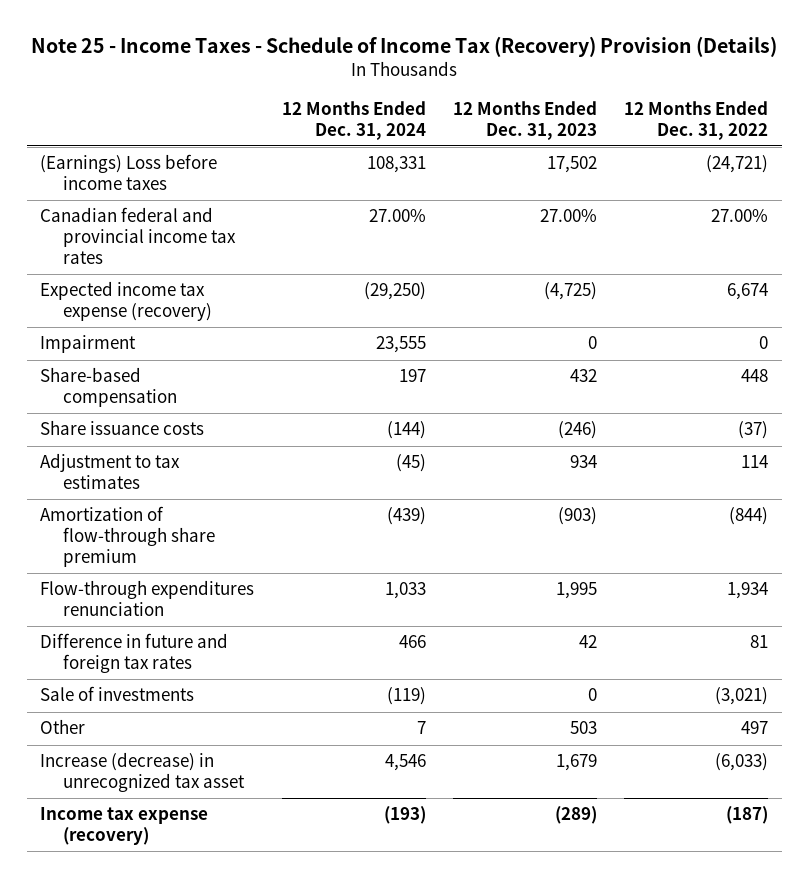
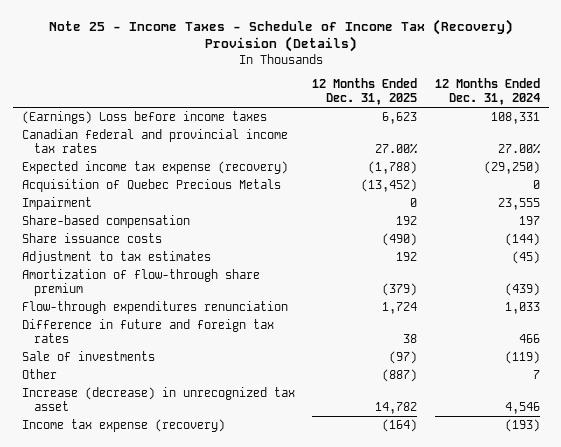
- | 12 Months Ended Dec. 31, 2024 | 12 Months Ended Dec. 31, 2023 | 12 Months Ended Dec. 31, 2022
+ | 12 Months Ended Dec. 31, 2025 | 12 Months Ended Dec. 31, 2024
+ Acquisition of Quebec Precious Metals | (13,452) | 0

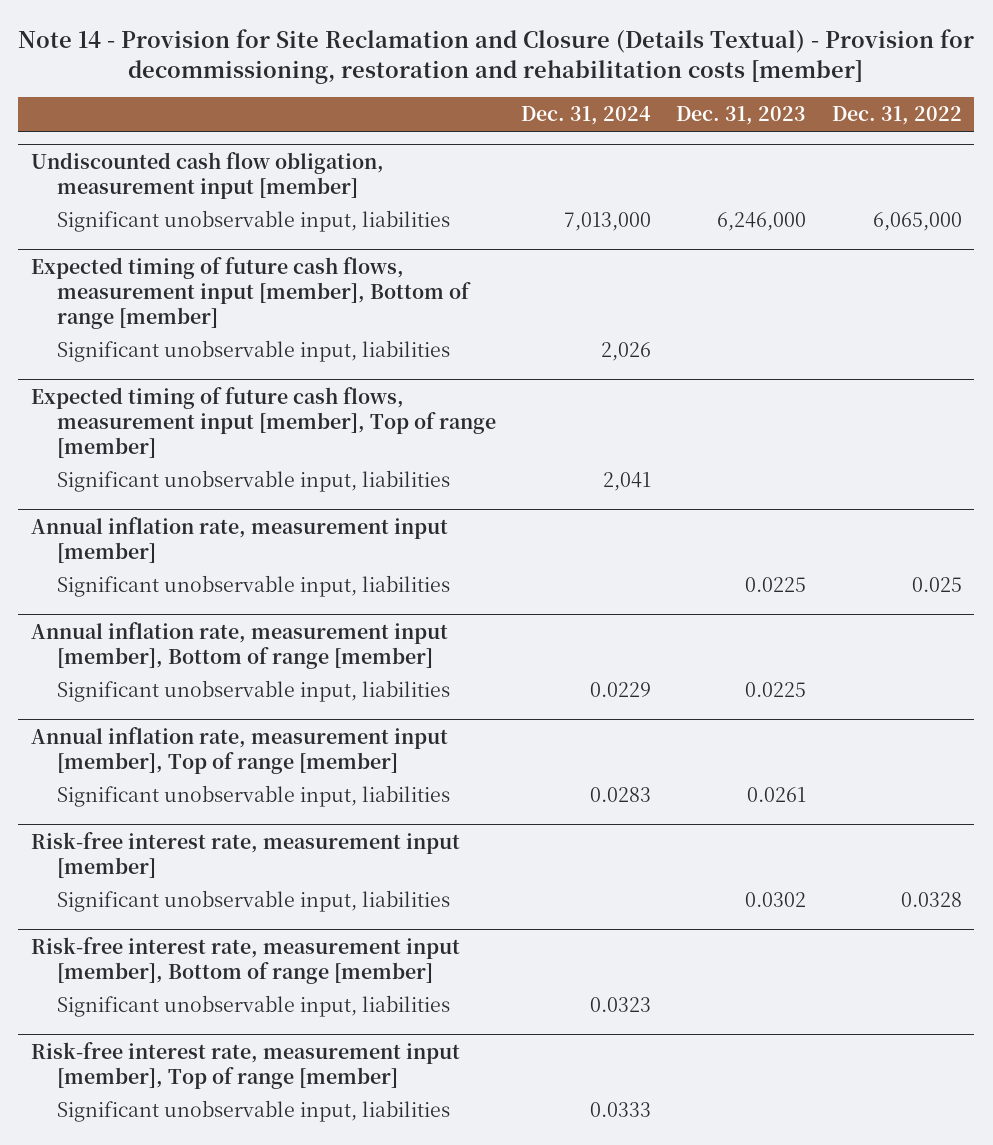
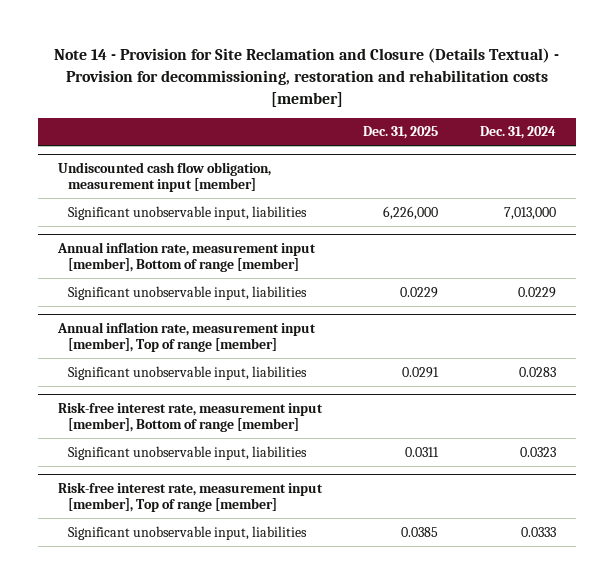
- | Dec. 31, 2024 | Dec. 31, 2023 | Dec. 31, 2022
+ | Dec. 31, 2025 | Dec. 31, 2024
- Expected timing of future cash flows, measurement input [member], Bottom of range [member]
- Significant unobservable input, liabilities | 2,026 | |
- Expected timing of future cash flows, measurement input [member], Top of range [member]
- Significant unobservable input, liabilities | 2,041 | |
- Annual inflation rate, measurement input [member]
- Significant unobservable input, liabilities | | 0.0225 | 0.025
- Risk-free interest rate, measurement input [member]
- Significant unobservable input, liabilities | | 0.0302 | 0.0328

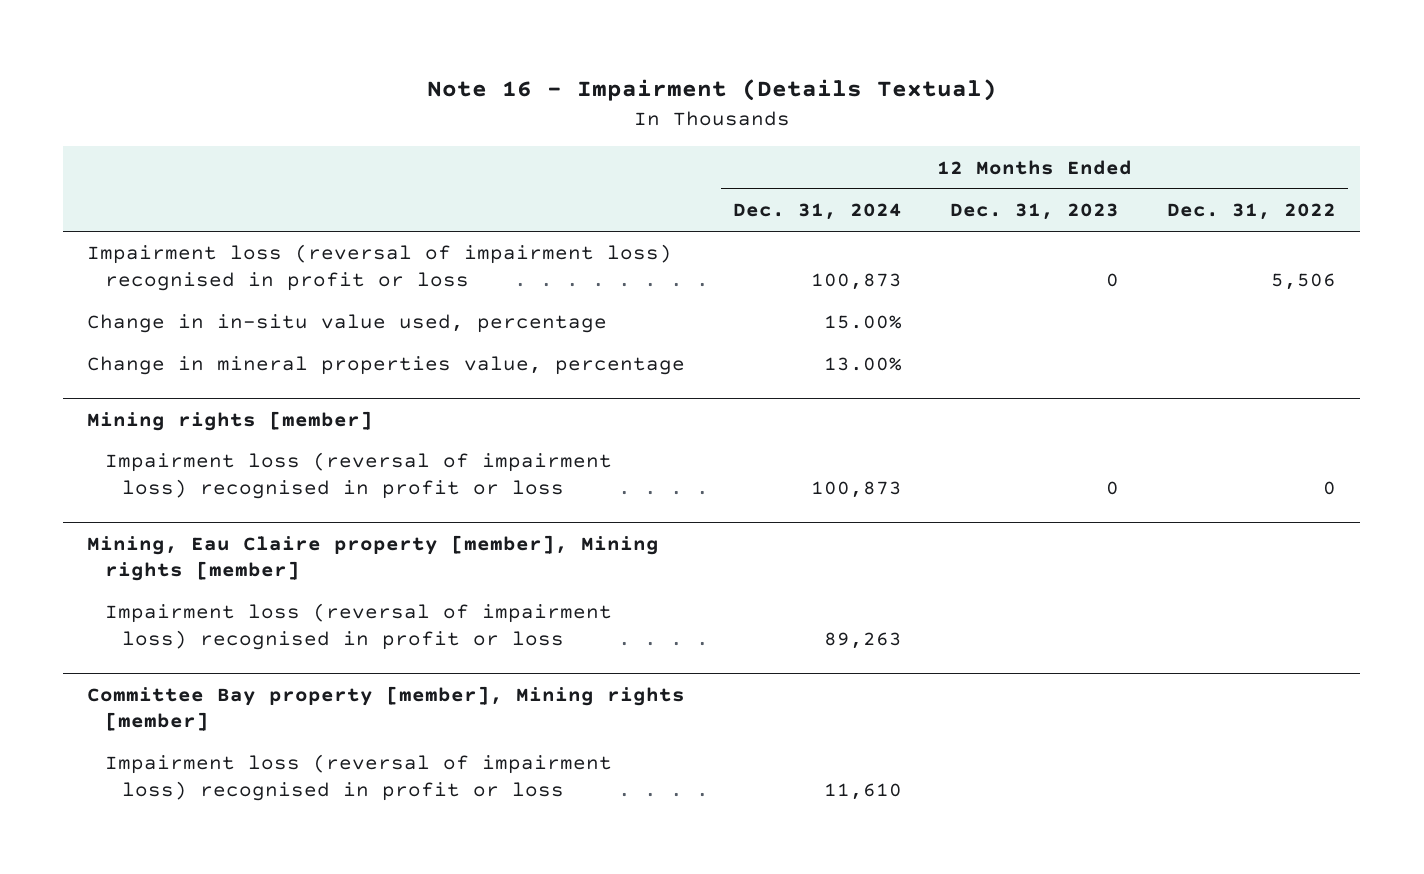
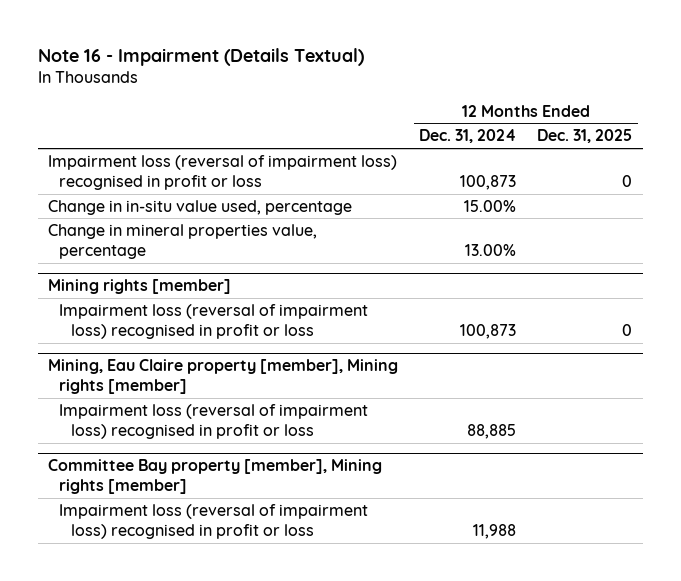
- | 12 Months Ended Dec. 31, 2024 | 12 Months Ended Dec. 31, 2023 | 12 Months Ended Dec. 31, 2022
+ | 12 Months Ended Dec. 31, 2024 | 12 Months Ended Dec. 31, 2025
@ Mining, Eau Claire property [member], Mining rights [member]
- Impairment loss (reversal of impairment loss) recognised in profit or loss | 89,263 | |
+ Impairment loss (reversal of impairment loss) recognised in profit or loss | 88,885 |
@ Committee Bay property [member], Mining rights [member]
- Impairment loss (reversal of impairment loss) recognised in profit or loss | 11,610 | |
+ Impairment loss (reversal of impairment loss) recognised in profit or loss | 11,988 |

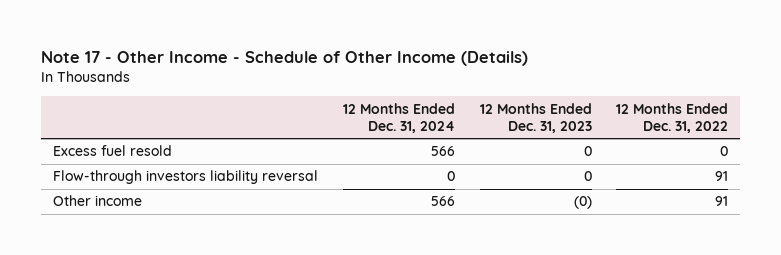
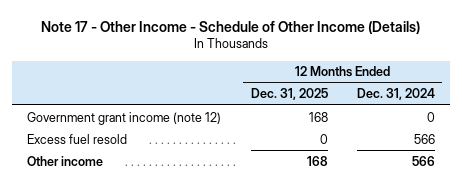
- | 12 Months Ended Dec. 31, 2024 | 12 Months Ended Dec. 31, 2023 | 12 Months Ended Dec. 31, 2022
+ | 12 Months Ended Dec. 31, 2025 | 12 Months Ended Dec. 31, 2024
+ Government grant income (note 12) | 168 | 0
- Flow-through investors liability reversal | 0 | 0 | 91

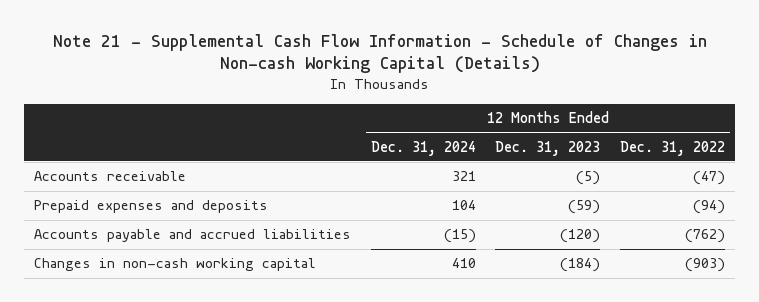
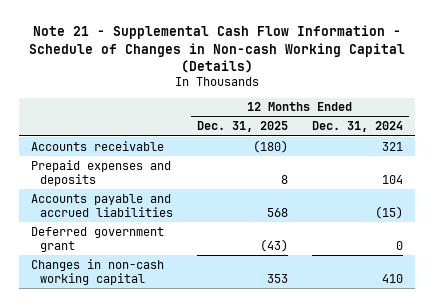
- | 12 Months Ended Dec. 31, 2024 | 12 Months Ended Dec. 31, 2023 | 12 Months Ended Dec. 31, 2022
+ | 12 Months Ended Dec. 31, 2025 | 12 Months Ended Dec. 31, 2024
+ Deferred government grant | (43) | 0

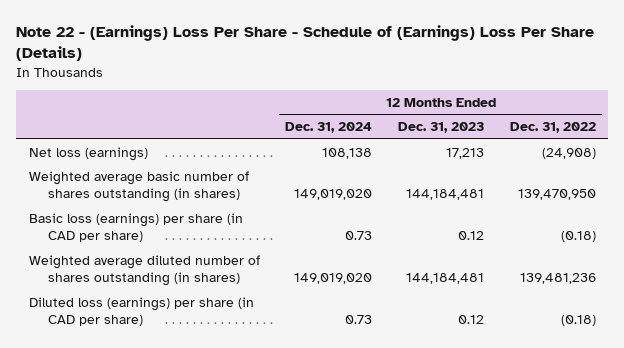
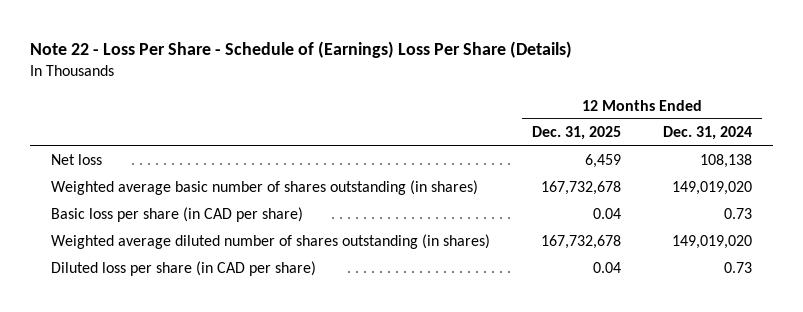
- Note 22 - (Earnings) Loss Per Share - Schedule of (Earnings) Loss Per Share (Details)
+ Note 22 - Loss Per Share - Schedule of (Earnings) Loss Per Share (Details)
- | 12 Months Ended Dec. 31, 2024 | 12 Months Ended Dec. 31, 2023 | 12 Months Ended Dec. 31, 2022
+ | 12 Months Ended Dec. 31, 2025 | 12 Months Ended Dec. 31, 2024
- Net loss (earnings) | 108,138 | 17,213 | (24,908)
+ Net loss | 6,459 | 108,138
- Basic loss (earnings) per share (in CAD per share) | 0.73 | 0.12 | (0.18)
+ Basic loss per share (in CAD per share) | 0.04 | 0.73
- Diluted loss (earnings) per share (in CAD per share) | 0.73 | 0.12 | (0.18)
+ Diluted loss per share (in CAD per share) | 0.04 | 0.73

